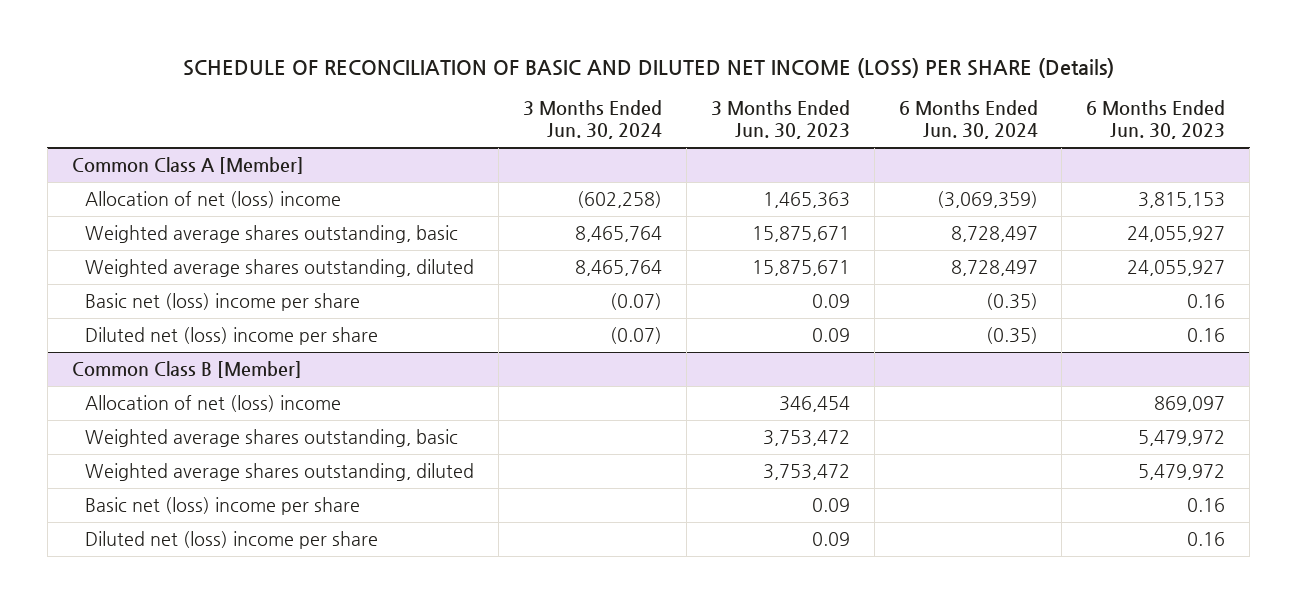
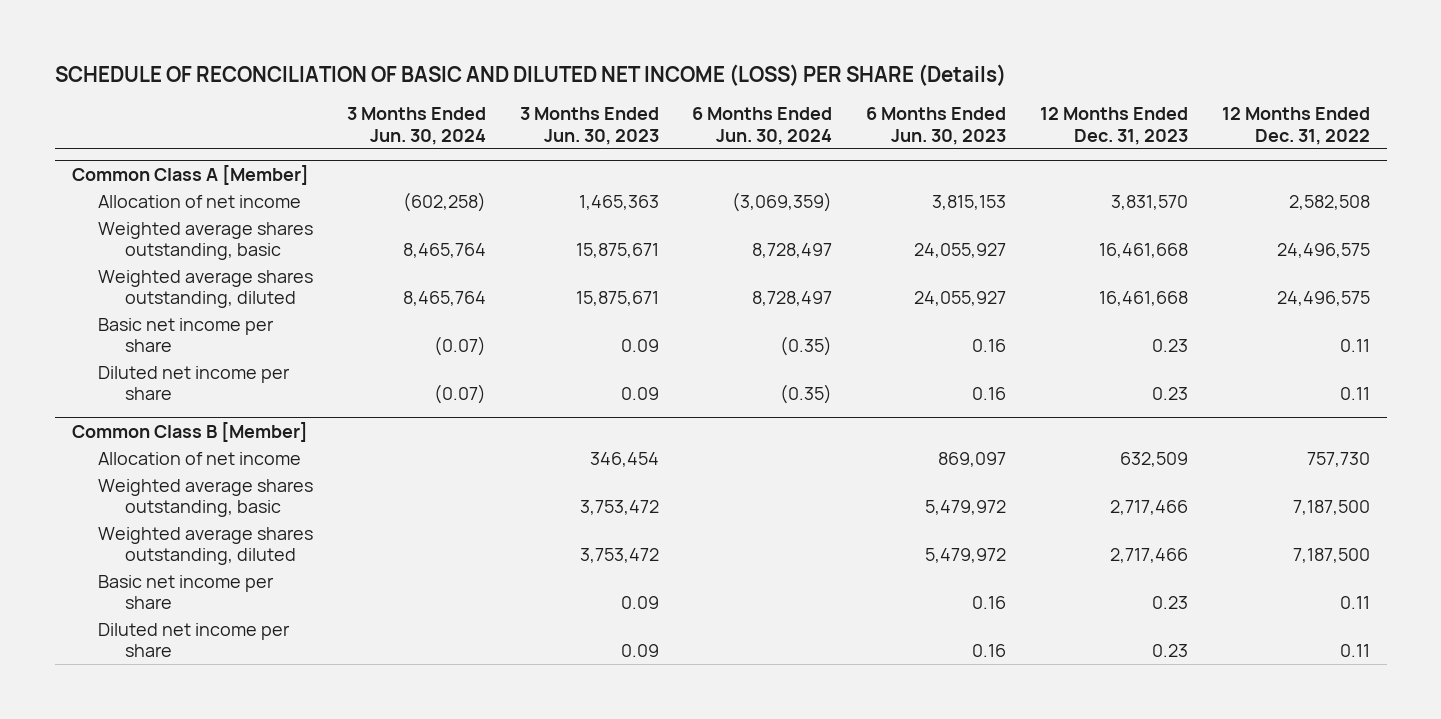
- | 3 Months Ended Jun. 30, 2024 | 3 Months Ended Jun. 30, 2023 | 6 Months Ended Jun. 30, 2024 | 6 Months Ended Jun. 30, 2023
+ | 3 Months Ended Jun. 30, 2024 | 3 Months Ended Jun. 30, 2023 | 6 Months Ended Jun. 30, 2024 | 6 Months Ended Jun. 30, 2023 | 12 Months Ended Dec. 31, 2023 | 12 Months Ended Dec. 31, 2022
@ Common Class A [Member]
- Allocation of net (loss) income | (602,258) | 1,465,363 | (3,069,359) | 3,815,153
+ Allocation of net income | (602,258) | 1,465,363 | (3,069,359) | 3,815,153 | 3,831,570 | 2,582,508
- Basic net (loss) income per share | (0.07) | 0.09 | (0.35) | 0.16
- Diluted net (loss) income per share | (0.07) | 0.09 | (0.35) | 0.16
+ Basic net income per share | (0.07) | 0.09 | (0.35) | 0.16 | 0.23 | 0.11
+ Diluted net income per share | (0.07) | 0.09 | (0.35) | 0.16 | 0.23 | 0.11
@ Common Class B [Member]
- Allocation of net (loss) income | | 346,454 | | 869,097
+ Allocation of net income | | 346,454 | | 869,097 | 632,509 | 757,730
- Basic net (loss) income per share | | 0.09 | | 0.16
- Diluted net (loss) income per share | | 0.09 | | 0.16
+ Basic net income per share | | 0.09 | | 0.16 | 0.23 | 0.11
+ Diluted net income per share | | 0.09 | | 0.16 | 0.23 | 0.11

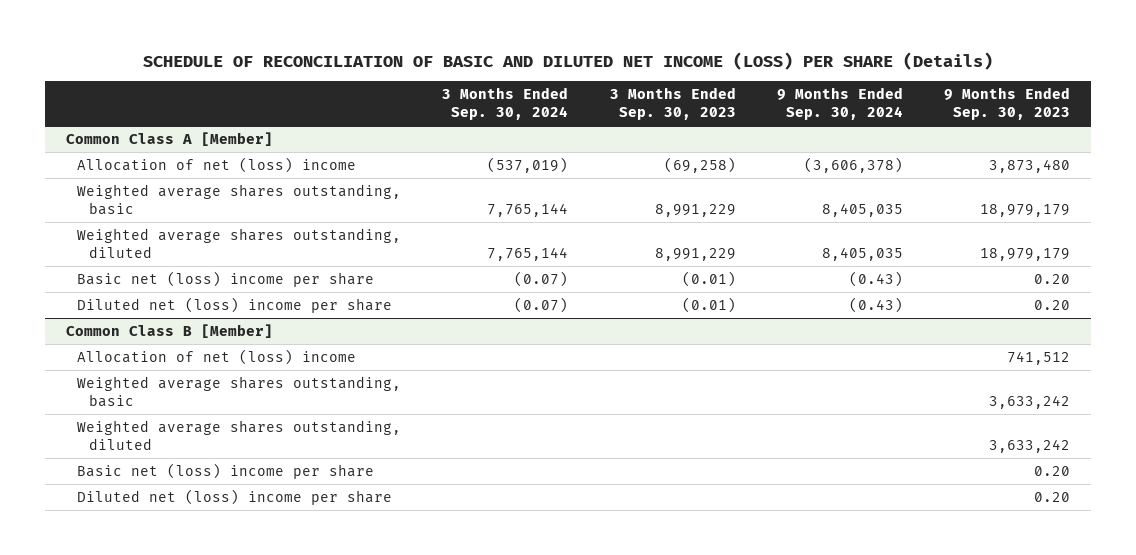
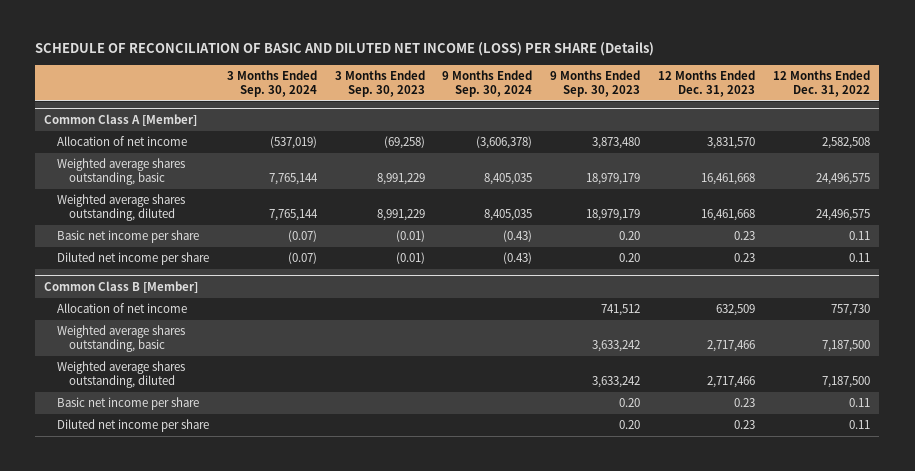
- | 3 Months Ended Sep. 30, 2024 | 3 Months Ended Sep. 30, 2023 | 9 Months Ended Sep. 30, 2024 | 9 Months Ended Sep. 30, 2023
+ | 3 Months Ended Sep. 30, 2024 | 3 Months Ended Sep. 30, 2023 | 9 Months Ended Sep. 30, 2024 | 9 Months Ended Sep. 30, 2023 | 12 Months Ended Dec. 31, 2023 | 12 Months Ended Dec. 31, 2022
@ Common Class A [Member]
- Allocation of net (loss) income | (537,019) | (69,258) | (3,606,378) | 3,873,480
+ Allocation of net income | (537,019) | (69,258) | (3,606,378) | 3,873,480 | 3,831,570 | 2,582,508
- Basic net (loss) income per share | (0.07) | (0.01) | (0.43) | 0.20
- Diluted net (loss) income per share | (0.07) | (0.01) | (0.43) | 0.20
+ Basic net income per share | (0.07) | (0.01) | (0.43) | 0.20 | 0.23 | 0.11
+ Diluted net income per share | (0.07) | (0.01) | (0.43) | 0.20 | 0.23 | 0.11
@ Common Class B [Member]
- Allocation of net (loss) income | | | | 741,512
+ Allocation of net income | | | | 741,512 | 632,509 | 757,730
- Basic net (loss) income per share | | | | 0.20
- Diluted net (loss) income per share | | | | 0.20
+ Basic net income per share | | | | 0.20 | 0.23 | 0.11
+ Diluted net income per share | | | | 0.20 | 0.23 | 0.11

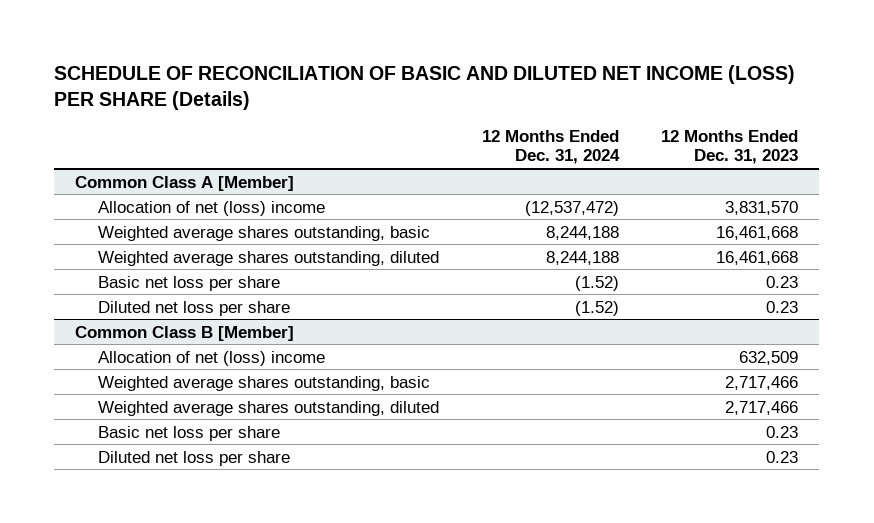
- | 3 Months Ended Sep. 30, 2024 | 3 Months Ended Sep. 30, 2023 | 9 Months Ended Sep. 30, 2024 | 9 Months Ended Sep. 30, 2023 | 12 Months Ended Dec. 31, 2023 | 12 Months Ended Dec. 31, 2022
+ | 12 Months Ended Dec. 31, 2024 | 12 Months Ended Dec. 31, 2023
@ Common Class A [Member]
- Allocation of net income | (537,019) | (69,258) | (3,606,378) | 3,873,480 | 3,831,570 | 2,582,508
+ Allocation of net (loss) income | (12,537,472) | 3,831,570
- Basic net income per share | (0.07) | (0.01) | (0.43) | 0.20 | 0.23 | 0.11
- Diluted net income per share | (0.07) | (0.01) | (0.43) | 0.20 | 0.23 | 0.11
+ Basic net loss per share | (1.52) | 0.23
+ Diluted net loss per share | (1.52) | 0.23
@ Common Class B [Member]
- Allocation of net income | | | | 741,512 | 632,509 | 757,730
+ Allocation of net (loss) income | | 632,509
- Basic net income per share | | | | 0.20 | 0.23 | 0.11
- Diluted net income per share | | | | 0.20 | 0.23 | 0.11
+ Basic net loss per share | | 0.23
+ Diluted net loss per share | | 0.23

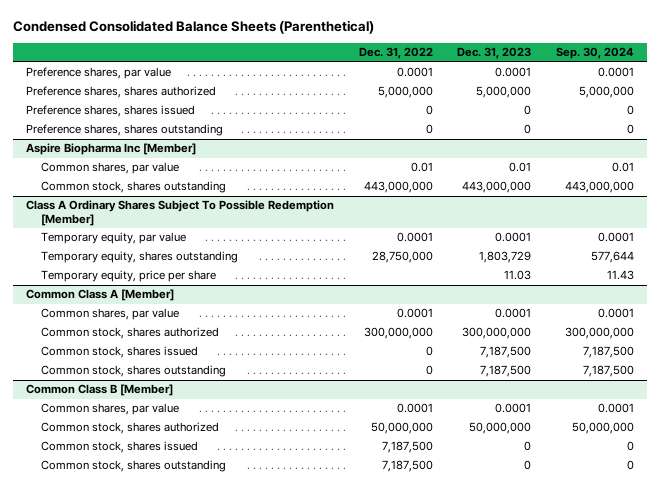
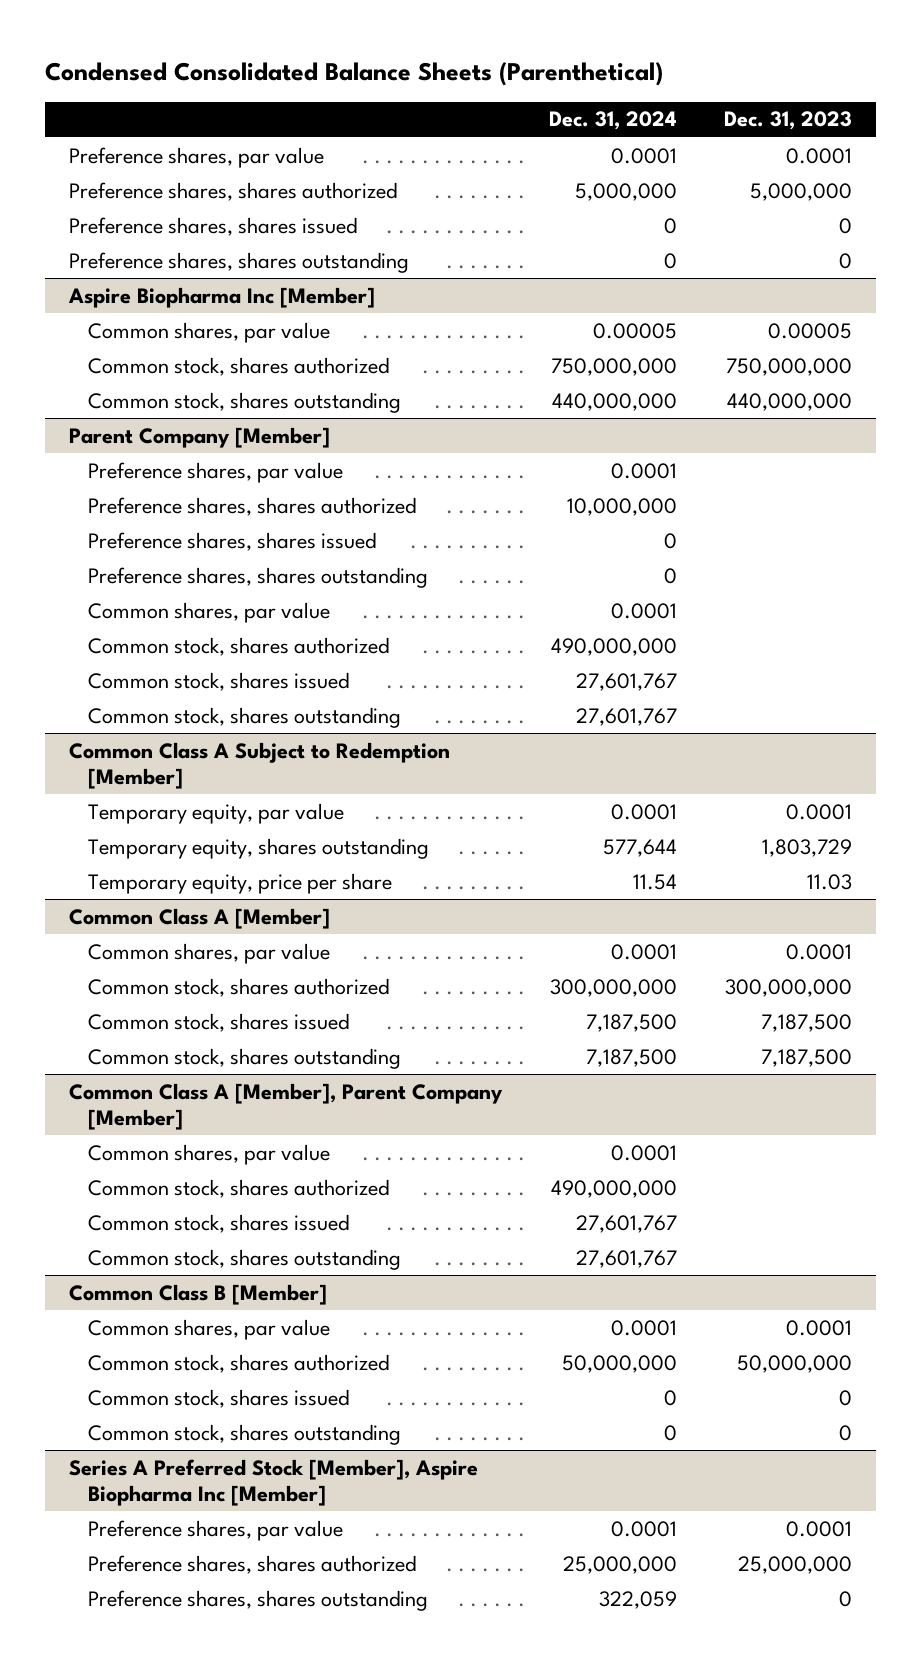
- | Dec. 31, 2022 | Dec. 31, 2023 | Sep. 30, 2024
+ | Dec. 31, 2024 | Dec. 31, 2023
@ Aspire Biopharma Inc [Member]
- Common shares, par value | 0.01 | 0.01 | 0.01
- Common stock, shares outstanding | 443,000,000 | 443,000,000 | 443,000,000
- Class A Ordinary Shares Subject To Possible Redemption [Member]
@ Aspire Biopharma Inc [Member]
+ Common shares, par value | 0.00005 | 0.00005
+ Common stock, shares authorized | 750,000,000 | 750,000,000
+ Common stock, shares outstanding | 440,000,000 | 440,000,000
+ Parent Company [Member]
+ Preference shares, par value | 0.0001 |
+ Preference shares, shares authorized | 10,000,000 |
+ Preference shares, shares issued | 0 |
+ Preference shares, shares outstanding | 0 |
+ Common shares, par value | 0.0001 |
+ Common stock, shares authorized | 490,000,000 |
+ Common stock, shares issued | 27,601,767 |
+ Common stock, shares outstanding | 27,601,767 |
+ Common Class A Subject to Redemption [Member]
+ Common Class A [Member], Parent Company [Member]
+ Common shares, par value | 0.0001 |
+ Common stock, shares authorized | 490,000,000 |
+ Common stock, shares issued | 27,601,767 |
+ Common stock, shares outstanding | 27,601,767 |
+ Series A Preferred Stock [Member], Aspire Biopharma Inc [Member]
+ Preference shares, par value | 0.0001 | 0.0001
+ Preference shares, shares authorized | 25,000,000 | 25,000,000
+ Preference shares, shares outstanding | 322,059 | 0

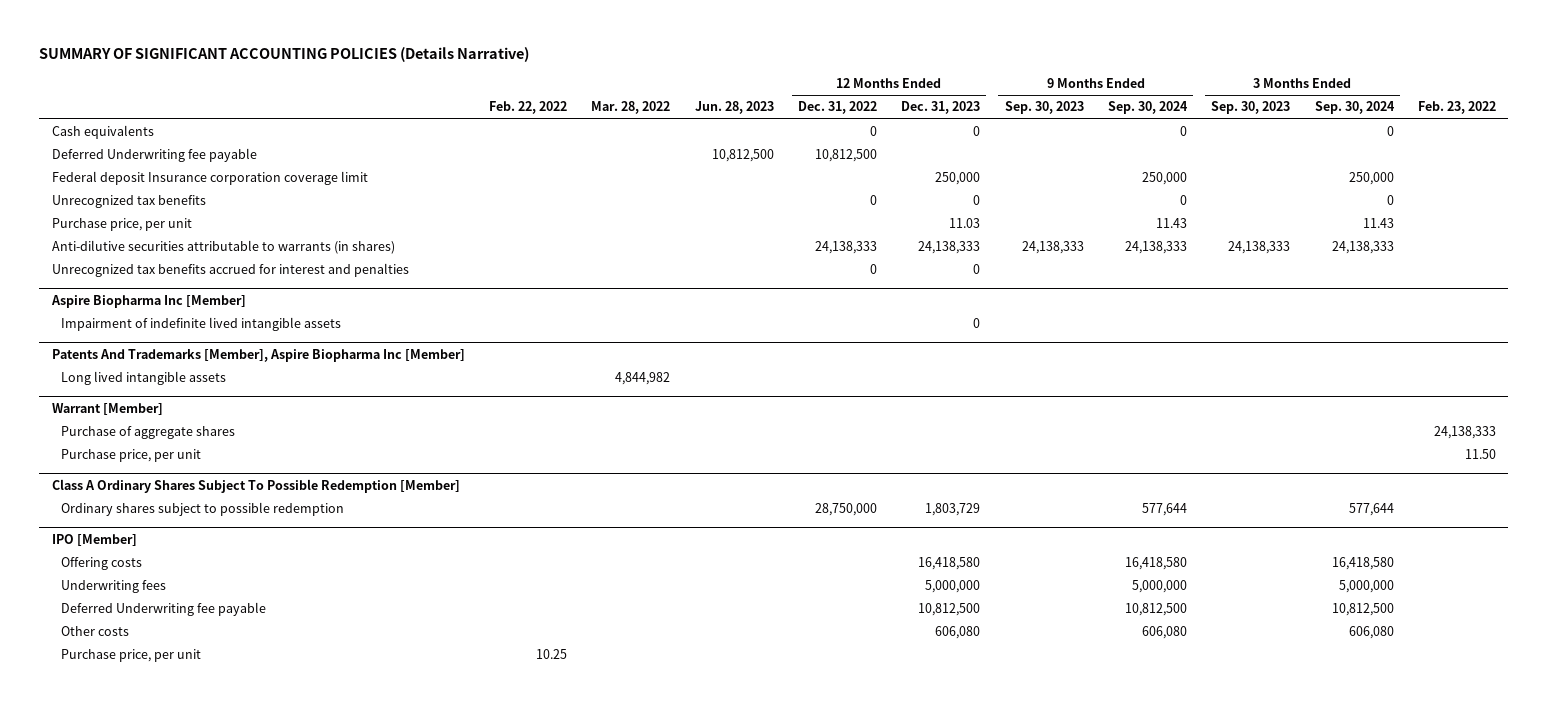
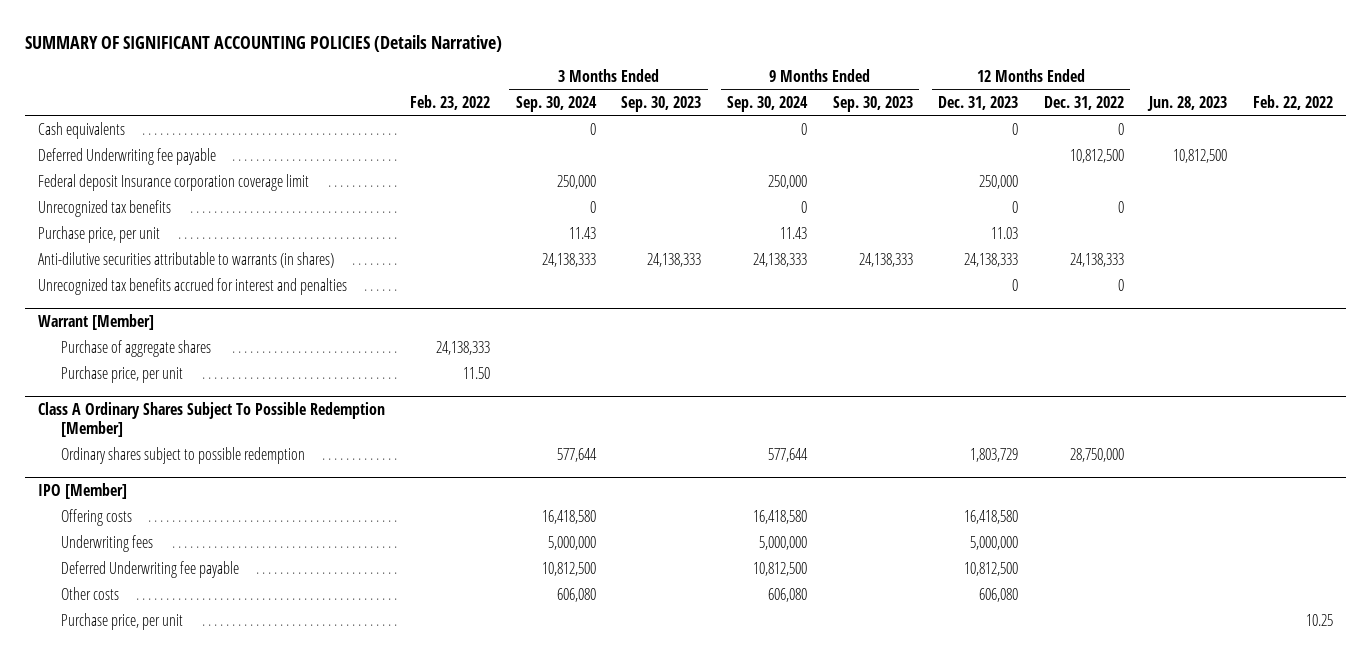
- | Feb. 22, 2022 | Mar. 28, 2022 | Jun. 28, 2023 | 12 Months Ended Dec. 31, 2022 | 12 Months Ended Dec. 31, 2023 | 9 Months Ended Sep. 30, 2023 | 9 Months Ended Sep. 30, 2024 | 3 Months Ended Sep. 30, 2023 | 3 Months Ended Sep. 30, 2024 | Feb. 23, 2022
+ | Feb. 23, 2022 | 3 Months Ended Sep. 30, 2024 | 3 Months Ended Sep. 30, 2023 | 9 Months Ended Sep. 30, 2024 | 9 Months Ended Sep. 30, 2023 | 12 Months Ended Dec. 31, 2023 | 12 Months Ended Dec. 31, 2022 | Jun. 28, 2023 | Feb. 22, 2022
- Aspire Biopharma Inc [Member]
- Impairment of indefinite lived intangible assets | | | | | 0 | | | | |
- Patents And Trademarks [Member], Aspire Biopharma Inc [Member]
- Long lived intangible assets | | 4,844,982 | | | | | | | |

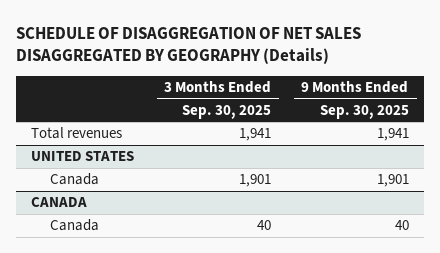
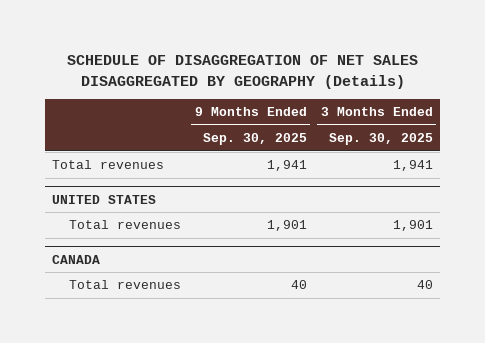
- | 3 Months Ended Sep. 30, 2025 | 9 Months Ended Sep. 30, 2025
+ | 9 Months Ended Sep. 30, 2025 | 3 Months Ended Sep. 30, 2025
@ UNITED STATES
- Canada | 1,901 | 1,901
+ Total revenues | 1,901 | 1,901
@ CANADA
- Canada | 40 | 40
+ Total revenues | 40 | 40

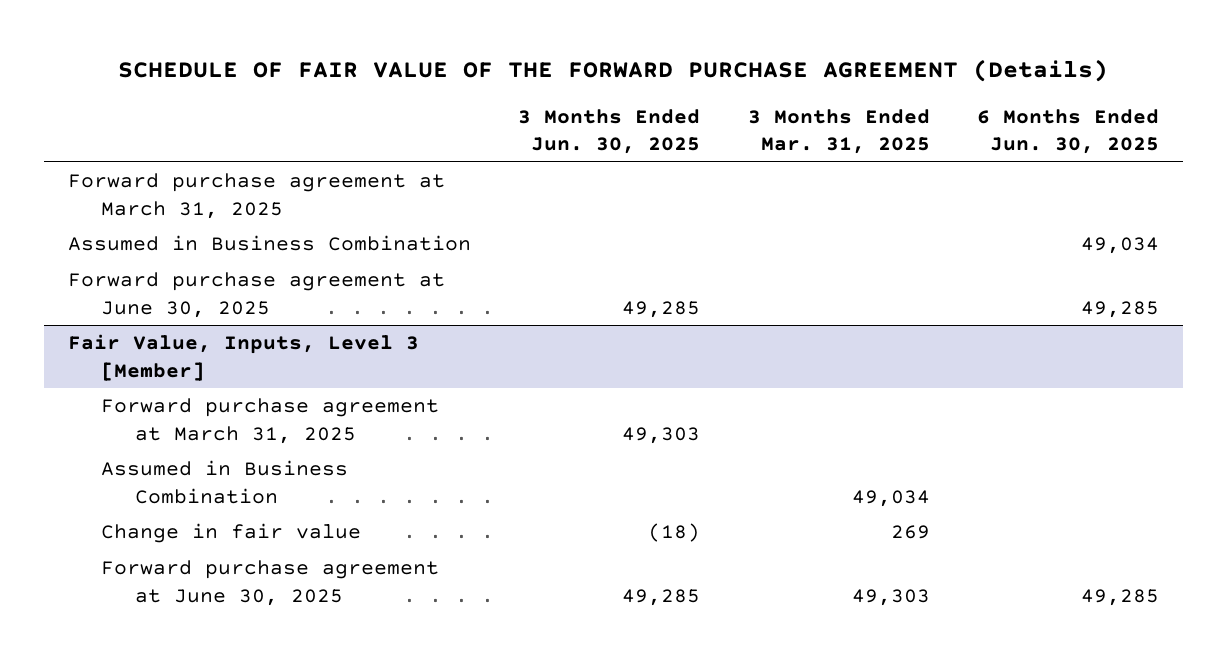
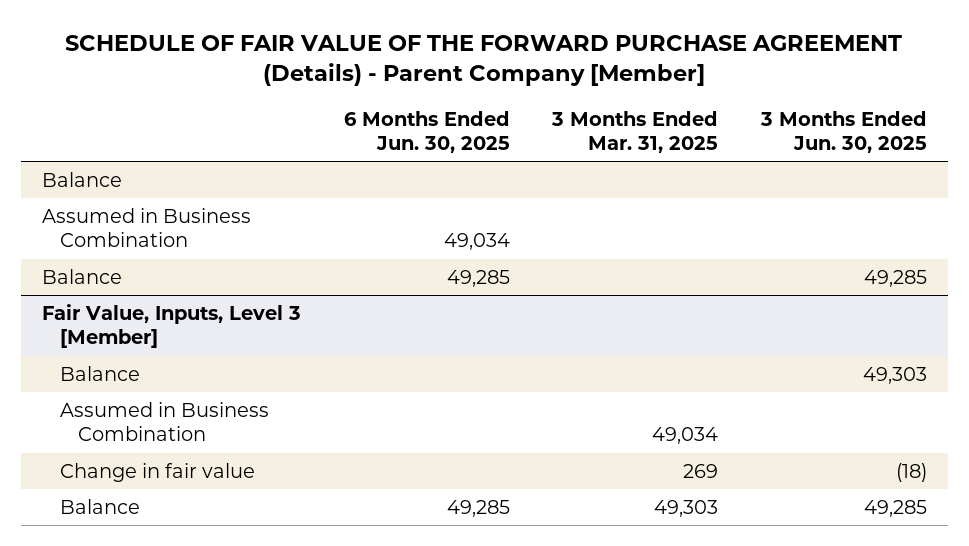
- SCHEDULE OF FAIR VALUE OF THE FORWARD PURCHASE AGREEMENT (Details)
+ SCHEDULE OF FAIR VALUE OF THE FORWARD PURCHASE AGREEMENT (Details) - Parent Company [Member]
- | 3 Months Ended Jun. 30, 2025 | 3 Months Ended Mar. 31, 2025 | 6 Months Ended Jun. 30, 2025
+ | 6 Months Ended Jun. 30, 2025 | 3 Months Ended Mar. 31, 2025 | 3 Months Ended Jun. 30, 2025
- Forward purchase agreement at March 31, 2025
+ Balance
- Forward purchase agreement at June 30, 2025 | 49,285 | | 49,285
+ Balance | 49,285 | | 49,285
@ Fair Value, Inputs, Level 3 [Member]
- Forward purchase agreement at March 31, 2025 | 49,303 | |
+ Balance | | | 49,303
- Forward purchase agreement at June 30, 2025 | 49,285 | 49,303 | 49,285
+ Balance | 49,285 | 49,303 | 49,285

